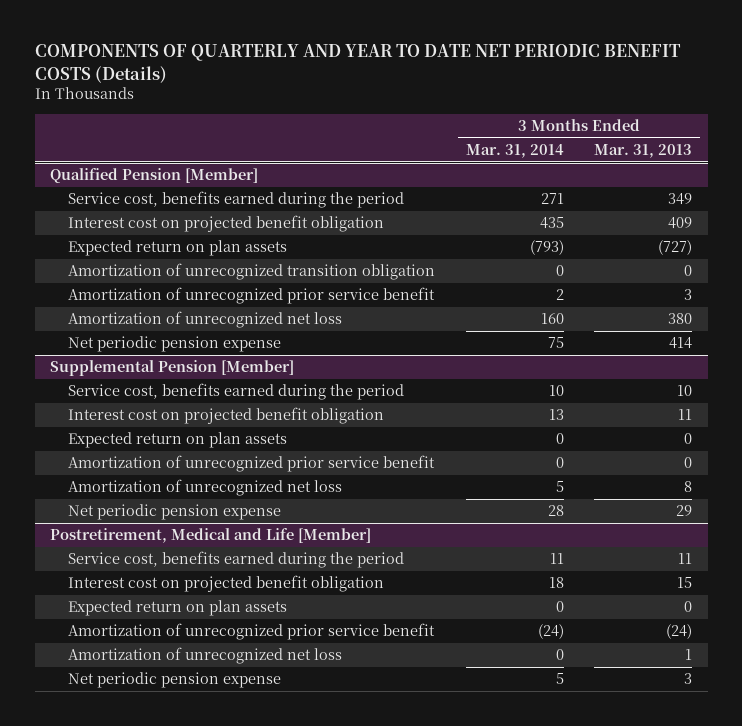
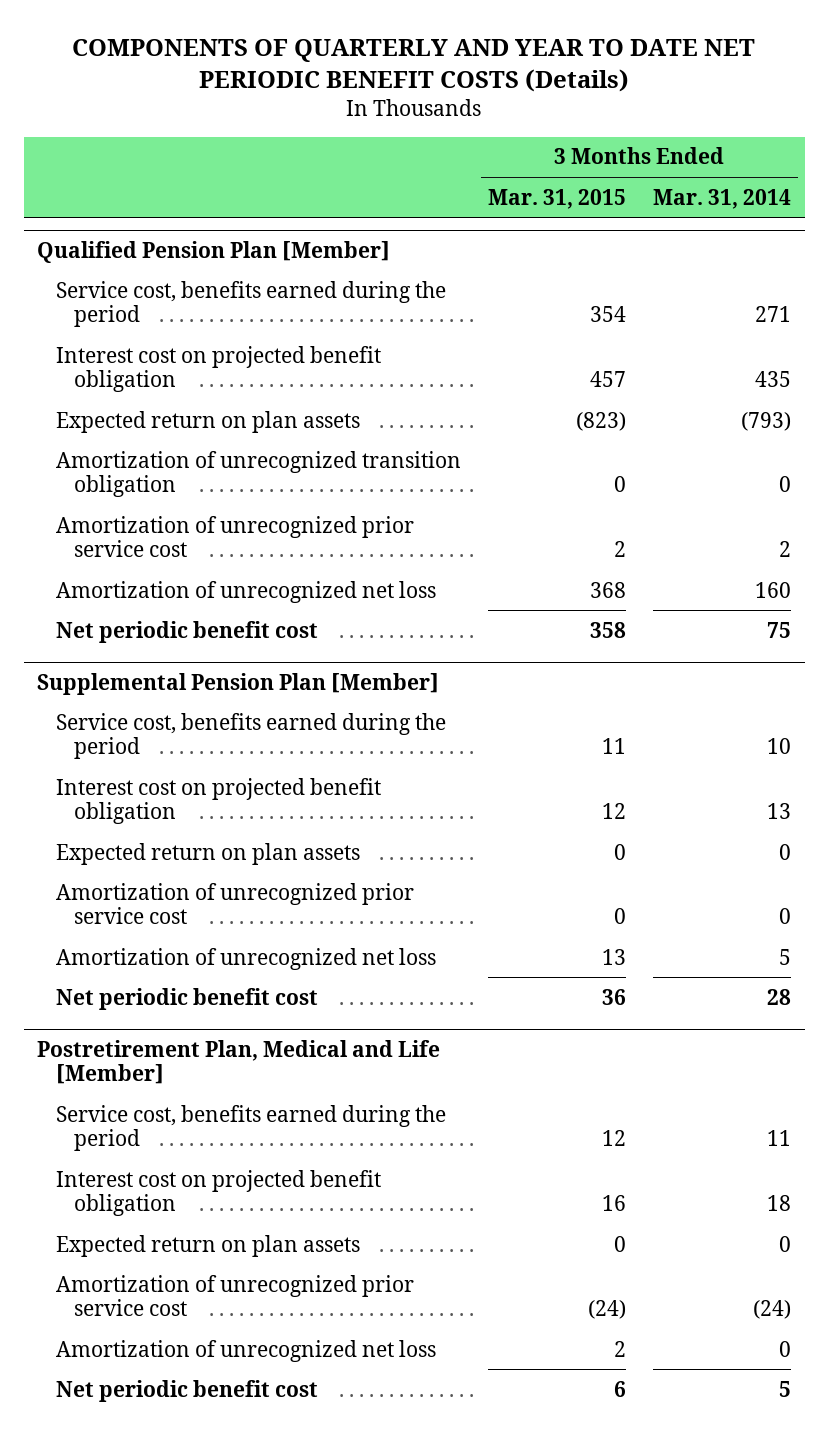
- | 3 Months Ended Mar. 31, 2014 | 3 Months Ended Mar. 31, 2013
+ | 3 Months Ended Mar. 31, 2015 | 3 Months Ended Mar. 31, 2014
- Qualified Pension [Member]
+ Qualified Pension Plan [Member]
- Amortization of unrecognized prior service benefit | 2 | 3
+ Amortization of unrecognized prior service cost | 2 | 2
- Net periodic pension expense | 75 | 414
- Supplemental Pension [Member]
+ Net periodic benefit cost | 358 | 75
+ Supplemental Pension Plan [Member]
- Amortization of unrecognized prior service benefit | 0 | 0
+ Amortization of unrecognized prior service cost | 0 | 0
- Net periodic pension expense | 28 | 29
- Postretirement, Medical and Life [Member]
+ Net periodic benefit cost | 36 | 28
+ Postretirement Plan, Medical and Life [Member]
- Amortization of unrecognized prior service benefit | (24) | (24)
+ Amortization of unrecognized prior service cost | (24) | (24)
- Net periodic pension expense | 5 | 3
+ Net periodic benefit cost | 6 | 5

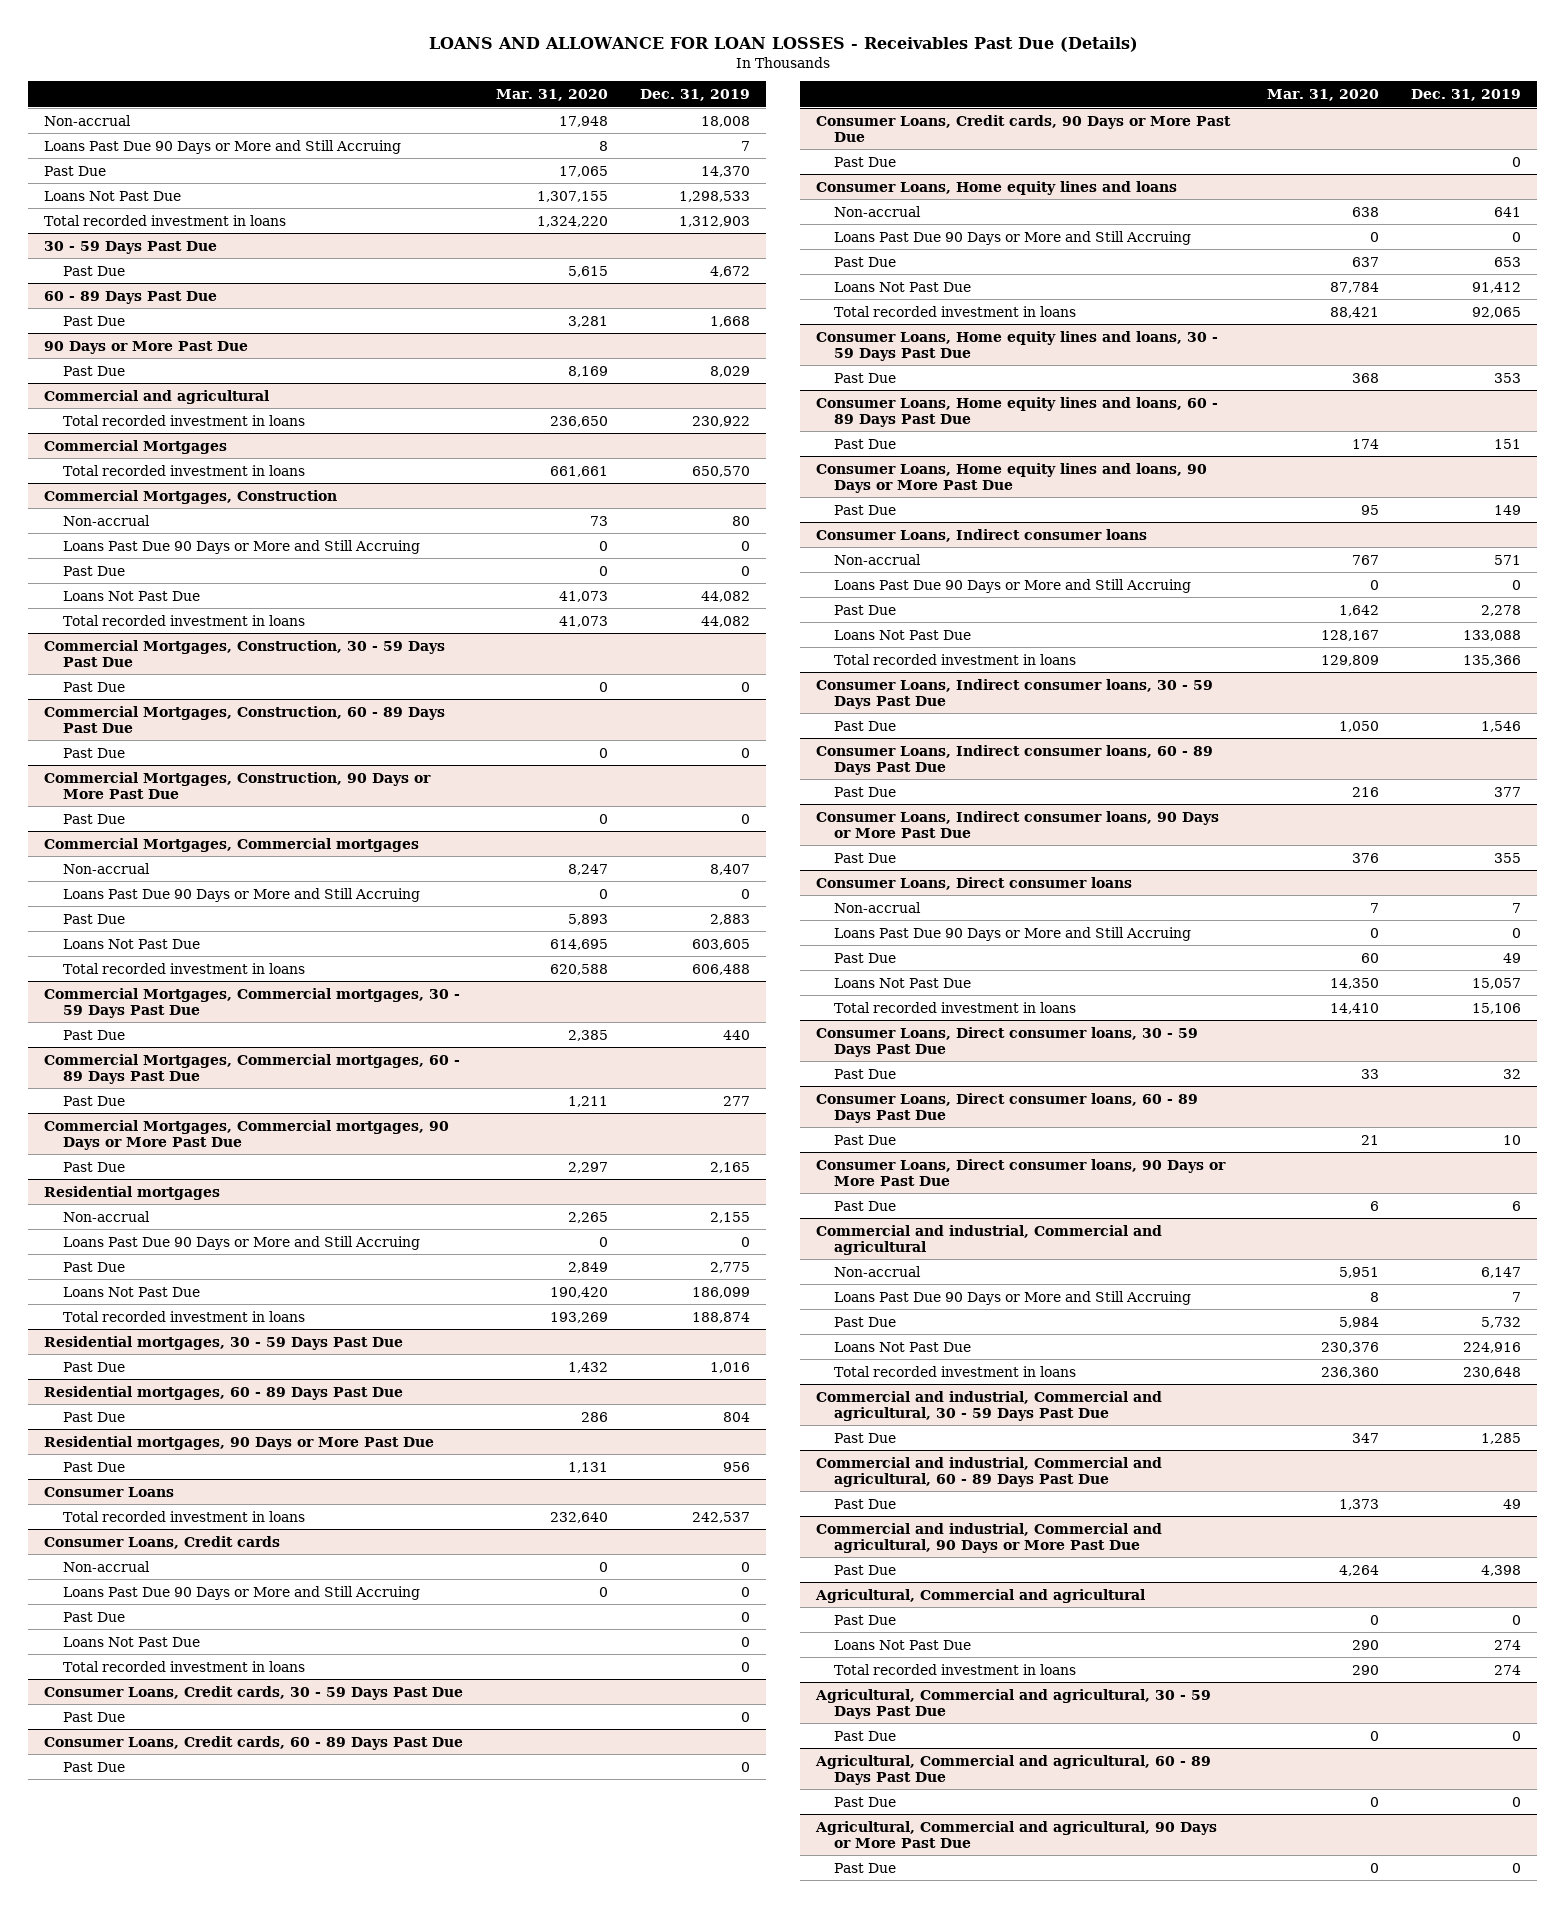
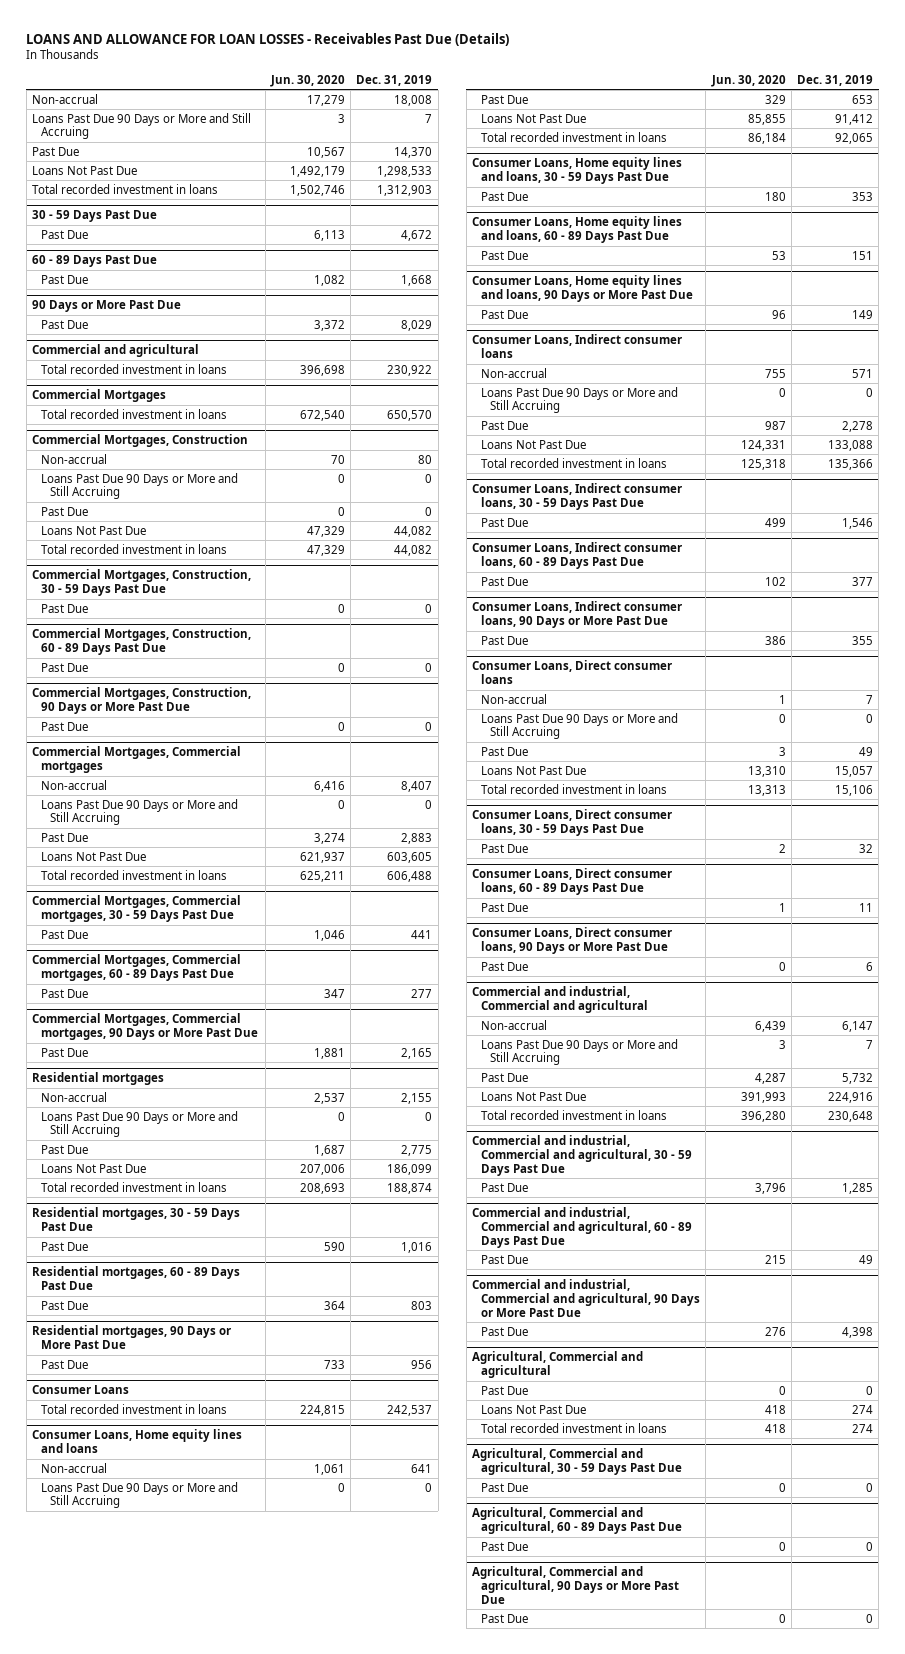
- | Mar. 31, 2020 | Dec. 31, 2019
+ | Jun. 30, 2020 | Dec. 31, 2019
@ Commercial Mortgages, Commercial mortgages, 30 - 59 Days Past Due
- Past Due | 2,385 | 440
+ Past Due | 1,046 | 441
@ Residential mortgages, 60 - 89 Days Past Due
- Past Due | 286 | 804
+ Past Due | 364 | 803
- Consumer Loans, Credit cards
- Non-accrual | 0 | 0
- Loans Past Due 90 Days or More and Still Accruing | 0 | 0
- Past Due | | 0
- Loans Not Past Due | | 0
- Total recorded investment in loans | | 0
- Consumer Loans, Credit cards, 30 - 59 Days Past Due
- Past Due | | 0
- Consumer Loans, Credit cards, 60 - 89 Days Past Due
- Past Due | | 0
- Consumer Loans, Credit cards, 90 Days or More Past Due
- Past Due | | 0
@ Consumer Loans, Direct consumer loans, 60 - 89 Days Past Due
- Past Due | 21 | 10
+ Past Due | 1 | 11

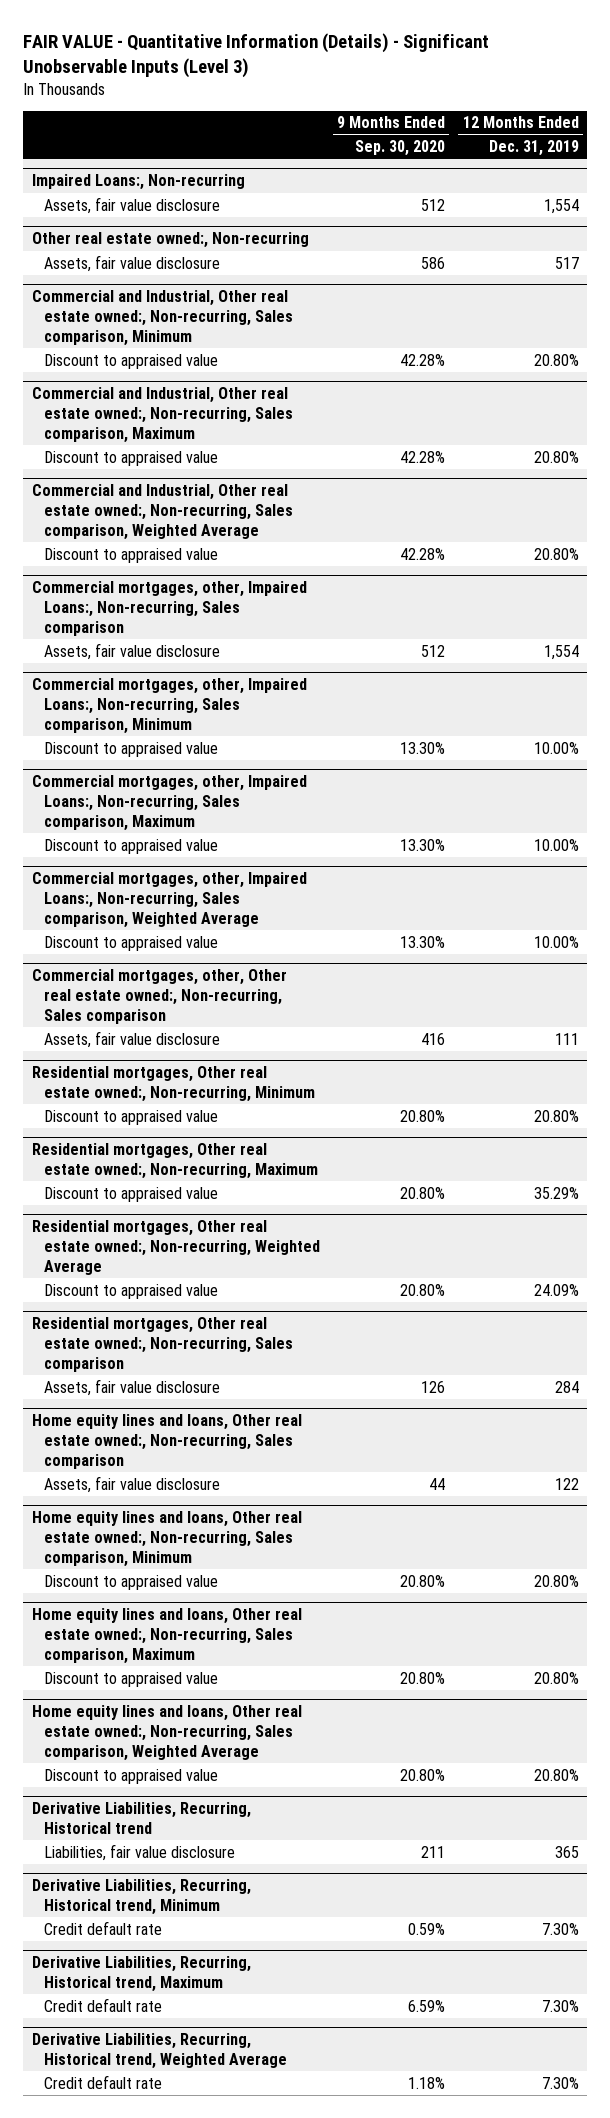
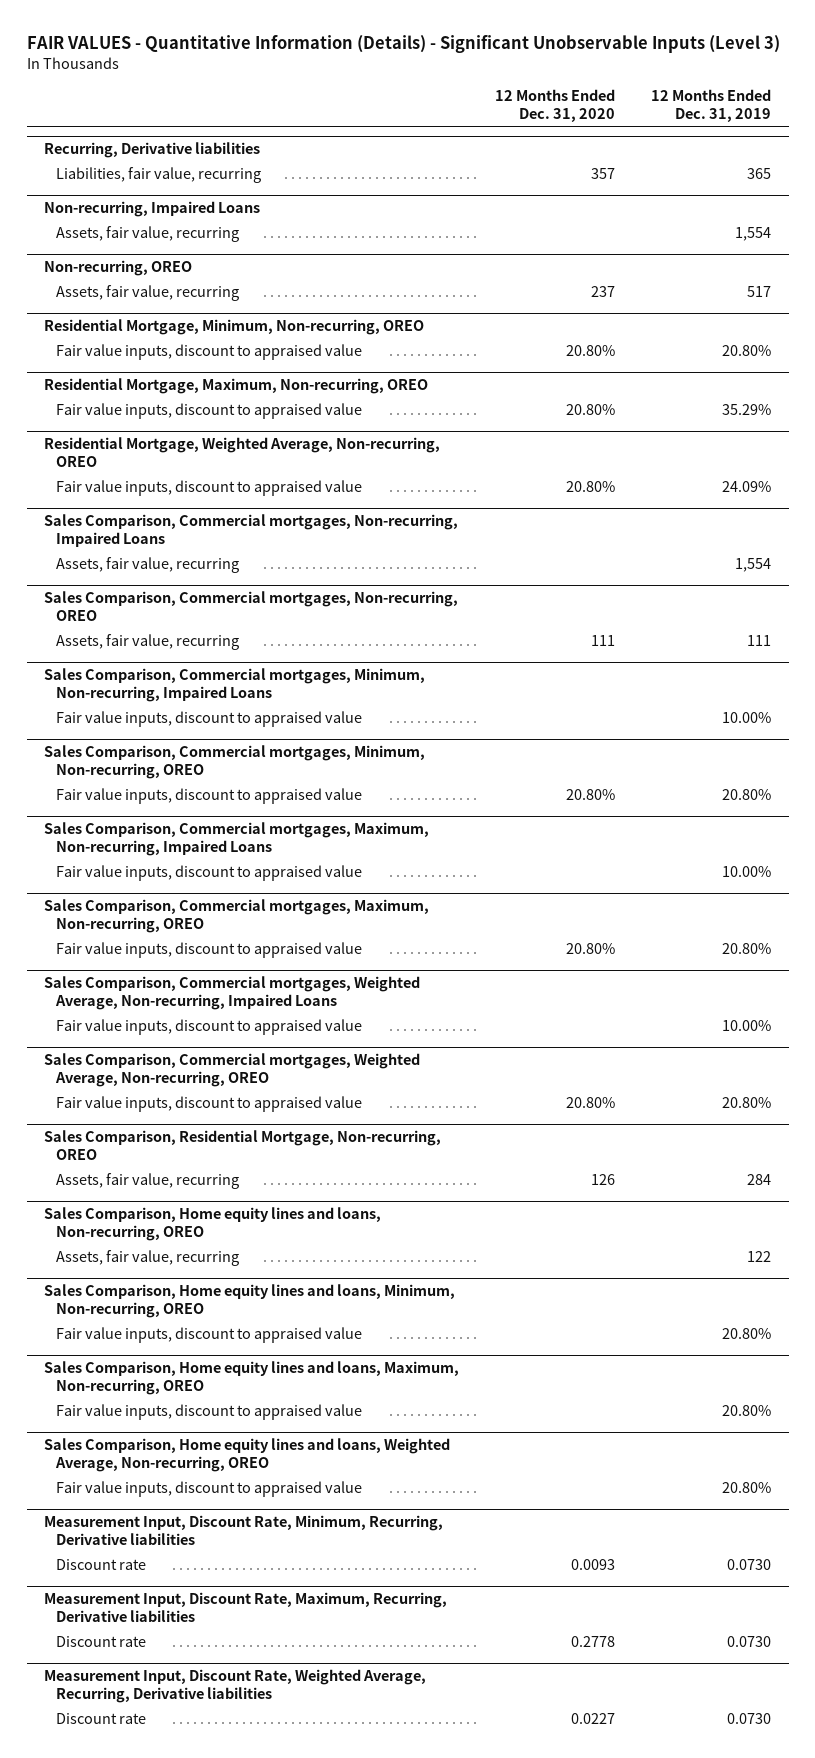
- FAIR VALUE - Quantitative Information (Details) - Significant Unobservable Inputs (Level 3)
+ FAIR VALUES - Quantitative Information (Details) - Significant Unobservable Inputs (Level 3)
- | 9 Months Ended Sep. 30, 2020 | 12 Months Ended Dec. 31, 2019
+ | 12 Months Ended Dec. 31, 2020 | 12 Months Ended Dec. 31, 2019
- Impaired Loans:, Non-recurring
- Assets, fair value disclosure | 512 | 1,554
- Other real estate owned:, Non-recurring
- Assets, fair value disclosure | 586 | 517
- Commercial and Industrial, Other real estate owned:, Non-recurring, Sales comparison, Minimum
- Discount to appraised value | 42.28% | 20.80%
- Commercial and Industrial, Other real estate owned:, Non-recurring, Sales comparison, Maximum
- Discount to appraised value | 42.28% | 20.80%
- Commercial and Industrial, Other real estate owned:, Non-recurring, Sales comparison, Weighted Average
- Discount to appraised value | 42.28% | 20.80%
- Commercial mortgages, other, Impaired Loans:, Non-recurring, Sales comparison
- Assets, fair value disclosure | 512 | 1,554
- Commercial mortgages, other, Impaired Loans:, Non-recurring, Sales comparison, Minimum
- Discount to appraised value | 13.30% | 10.00%
- Commercial mortgages, other, Impaired Loans:, Non-recurring, Sales comparison, Maximum
- Discount to appraised value | 13.30% | 10.00%
- Commercial mortgages, other, Impaired Loans:, Non-recurring, Sales comparison, Weighted Average
- Discount to appraised value | 13.30% | 10.00%
- Commercial mortgages, other, Other real estate owned:, Non-recurring, Sales comparison
- Assets, fair value disclosure | 416 | 111
- Residential mortgages, Other real estate owned:, Non-recurring, Minimum
- Discount to appraised value | 20.80% | 20.80%
- Residential mortgages, Other real estate owned:, Non-recurring, Maximum
- Discount to appraised value | 20.80% | 35.29%
- Residential mortgages, Other real estate owned:, Non-recurring, Weighted Average
- Discount to appraised value | 20.80% | 24.09%
- Residential mortgages, Other real estate owned:, Non-recurring, Sales comparison
- Assets, fair value disclosure | 126 | 284
- Home equity lines and loans, Other real estate owned:, Non-recurring, Sales comparison
- Assets, fair value disclosure | 44 | 122
- Home equity lines and loans, Other real estate owned:, Non-recurring, Sales comparison, Minimum
- Discount to appraised value | 20.80% | 20.80%
- Home equity lines and loans, Other real estate owned:, Non-recurring, Sales comparison, Maximum
- Discount to appraised value | 20.80% | 20.80%
- Home equity lines and loans, Other real estate owned:, Non-recurring, Sales comparison, Weighted Average
- Discount to appraised value | 20.80% | 20.80%
- Derivative Liabilities, Recurring, Historical trend
- Liabilities, fair value disclosure | 211 | 365
- Derivative Liabilities, Recurring, Historical trend, Minimum
- Credit default rate | 0.59% | 7.30%
- Derivative Liabilities, Recurring, Historical trend, Maximum
- Credit default rate | 6.59% | 7.30%
- Derivative Liabilities, Recurring, Historical trend, Weighted Average
- Credit default rate | 1.18% | 7.30%
+ Recurring, Derivative liabilities
+ Liabilities, fair value, recurring | 357 | 365
+ Non-recurring, Impaired Loans
+ Assets, fair value, recurring | | 1,554
+ Non-recurring, OREO
+ Assets, fair value, recurring | 237 | 517
+ Residential Mortgage, Minimum, Non-recurring, OREO
+ Fair value inputs, discount to appraised value | 20.80% | 20.80%
+ Residential Mortgage, Maximum, Non-recurring, OREO
+ Fair value inputs, discount to appraised value | 20.80% | 35.29%
+ Residential Mortgage, Weighted Average, Non-recurring, OREO
+ Fair value inputs, discount to appraised value | 20.80% | 24.09%
+ Sales Comparison, Commercial mortgages, Non-recurring, Impaired Loans
+ Assets, fair value, recurring | | 1,554
+ Sales Comparison, Commercial mortgages, Non-recurring, OREO
+ Assets, fair value, recurring | 111 | 111
+ Sales Comparison, Commercial mortgages, Minimum, Non-recurring, Impaired Loans
+ Fair value inputs, discount to appraised value | | 10.00%
+ Sales Comparison, Commercial mortgages, Minimum, Non-recurring, OREO
+ Fair value inputs, discount to appraised value | 20.80% | 20.80%
+ Sales Comparison, Commercial mortgages, Maximum, Non-recurring, Impaired Loans
+ Fair value inputs, discount to appraised value | | 10.00%
+ Sales Comparison, Commercial mortgages, Maximum, Non-recurring, OREO
+ Fair value inputs, discount to appraised value | 20.80% | 20.80%
+ Sales Comparison, Commercial mortgages, Weighted Average, Non-recurring, Impaired Loans
+ Fair value inputs, discount to appraised value | | 10.00%
+ Sales Comparison, Commercial mortgages, Weighted Average, Non-recurring, OREO
+ Fair value inputs, discount to appraised value | 20.80% | 20.80%
+ Sales Comparison, Residential Mortgage, Non-recurring, OREO
+ Assets, fair value, recurring | 126 | 284
+ Sales Comparison, Home equity lines and loans, Non-recurring, OREO
+ Assets, fair value, recurring | | 122
+ Sales Comparison, Home equity lines and loans, Minimum, Non-recurring, OREO
+ Fair value inputs, discount to appraised value | | 20.80%
+ Sales Comparison, Home equity lines and loans, Maximum, Non-recurring, OREO
+ Fair value inputs, discount to appraised value | | 20.80%
+ Sales Comparison, Home equity lines and loans, Weighted Average, Non-recurring, OREO
+ Fair value inputs, discount to appraised value | | 20.80%
+ Measurement Input, Discount Rate, Minimum, Recurring, Derivative liabilities
+ Discount rate | 0.0093 | 0.0730
+ Measurement Input, Discount Rate, Maximum, Recurring, Derivative liabilities
+ Discount rate | 0.2778 | 0.0730
+ Measurement Input, Discount Rate, Weighted Average, Recurring, Derivative liabilities
+ Discount rate | 0.0227 | 0.0730

